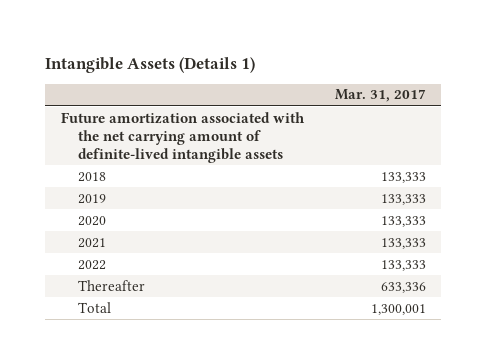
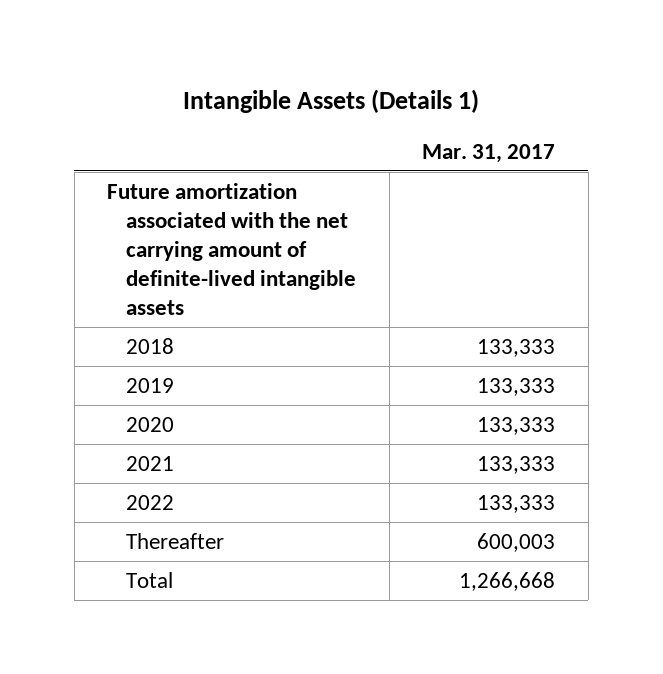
- Thereafter | 633,336
- Total | 1,300,001
+ Thereafter | 600,003
+ Total | 1,266,668

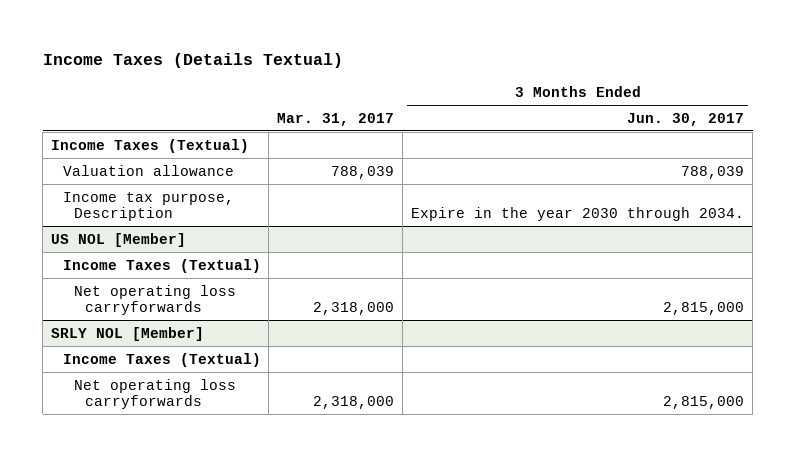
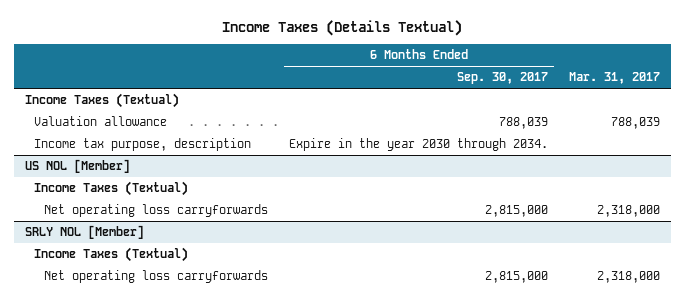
- | Mar. 31, 2017 | 3 Months Ended Jun. 30, 2017
+ | 6 Months Ended Sep. 30, 2017 | Mar. 31, 2017
- Income tax purpose, Description | | Expire in the year 2030 through 2034.
+ Income tax purpose, description | Expire in the year 2030 through 2034. |

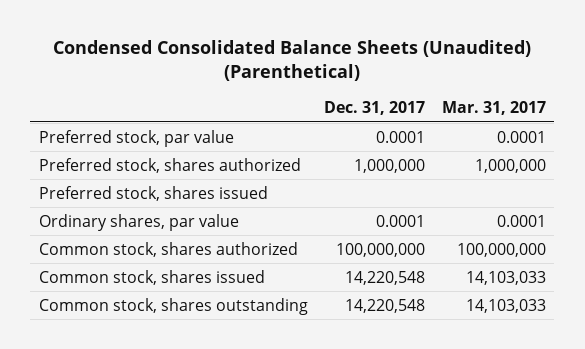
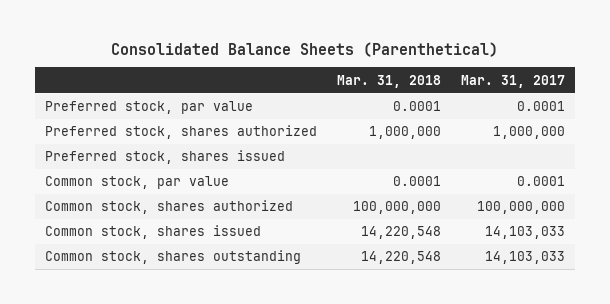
- Condensed Consolidated Balance Sheets (Unaudited) (Parenthetical)
+ Consolidated Balance Sheets (Parenthetical)
- | Dec. 31, 2017 | Mar. 31, 2017
+ | Mar. 31, 2018 | Mar. 31, 2017
- Ordinary shares, par value | 0.0001 | 0.0001
+ Common stock, par value | 0.0001 | 0.0001

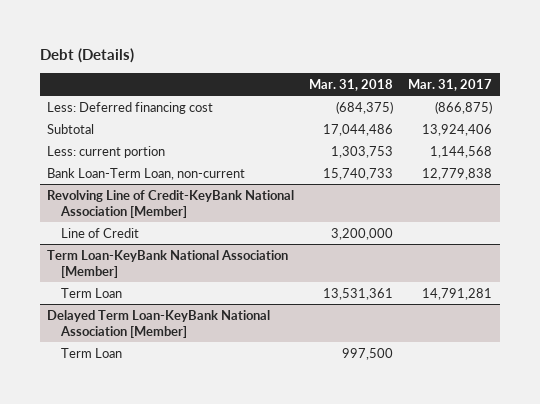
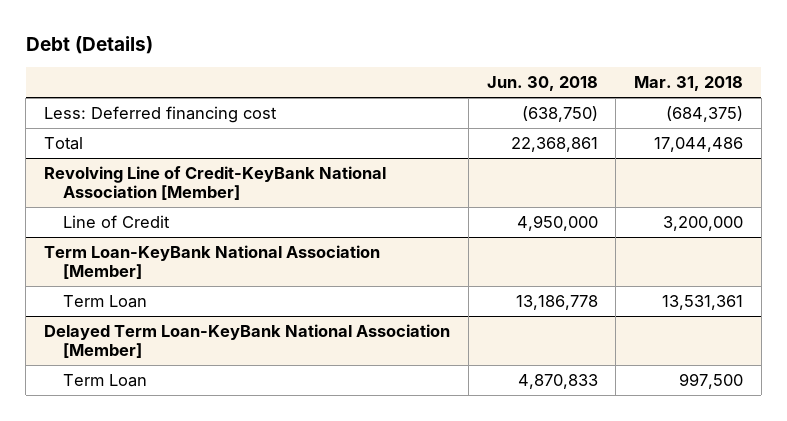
- | Mar. 31, 2018 | Mar. 31, 2017
+ | Jun. 30, 2018 | Mar. 31, 2018
- Subtotal | 17,044,486 | 13,924,406
- Less: current portion | 1,303,753 | 1,144,568
- Bank Loan-Term Loan, non-current | 15,740,733 | 12,779,838
+ Total | 22,368,861 | 17,044,486

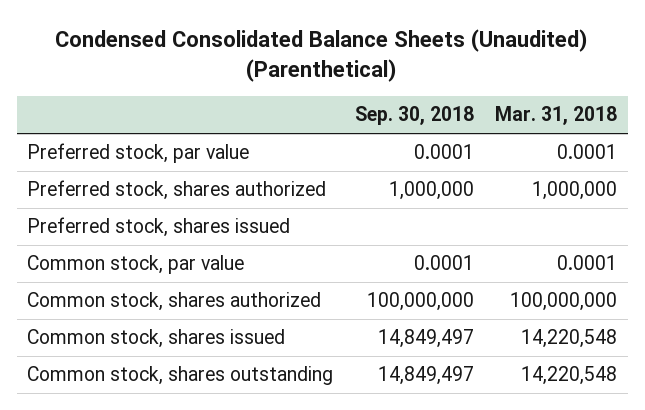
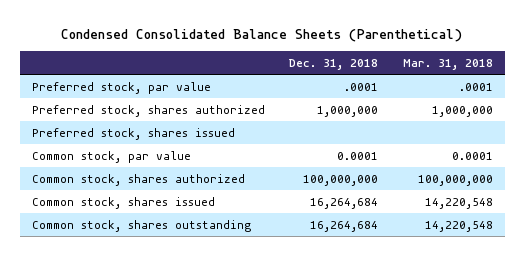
- Condensed Consolidated Balance Sheets (Unaudited) (Parenthetical)
+ Condensed Consolidated Balance Sheets (Parenthetical)
- | Sep. 30, 2018 | Mar. 31, 2018
+ | Dec. 31, 2018 | Mar. 31, 2018
- Preferred stock, par value | 0.0001 | 0.0001
+ Preferred stock, par value | .0001 | .0001

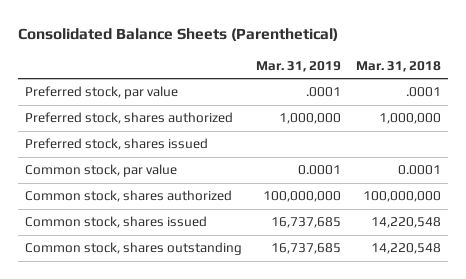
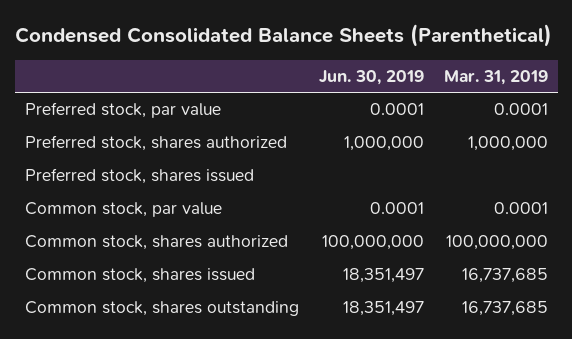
- Consolidated Balance Sheets (Parenthetical)
+ Condensed Consolidated Balance Sheets (Parenthetical)
- | Mar. 31, 2019 | Mar. 31, 2018
+ | Jun. 30, 2019 | Mar. 31, 2019
- Preferred stock, par value | .0001 | .0001
+ Preferred stock, par value | 0.0001 | 0.0001

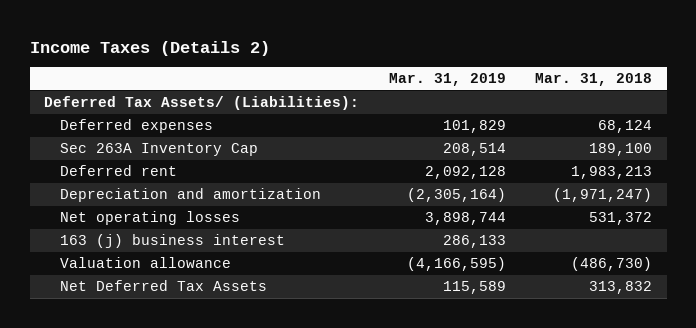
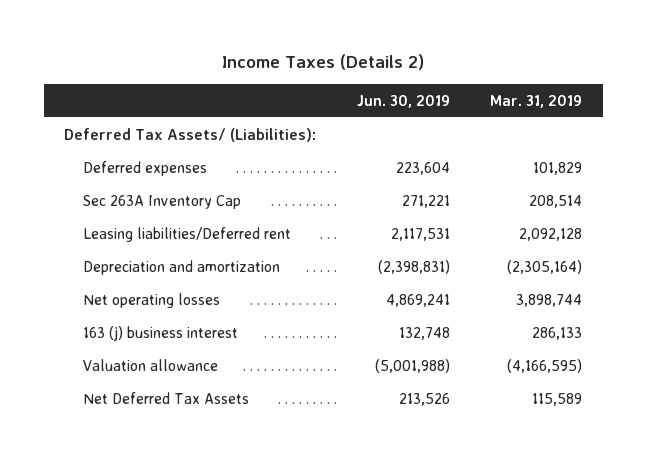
- | Mar. 31, 2019 | Mar. 31, 2018
+ | Jun. 30, 2019 | Mar. 31, 2019
- Deferred rent | 2,092,128 | 1,983,213
+ Leasing liabilities/Deferred rent | 2,117,531 | 2,092,128

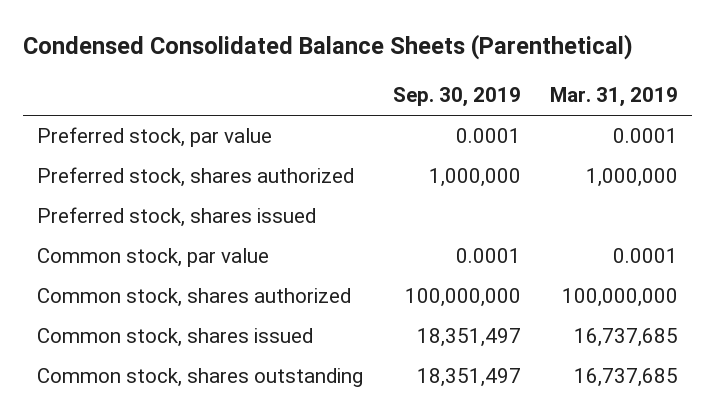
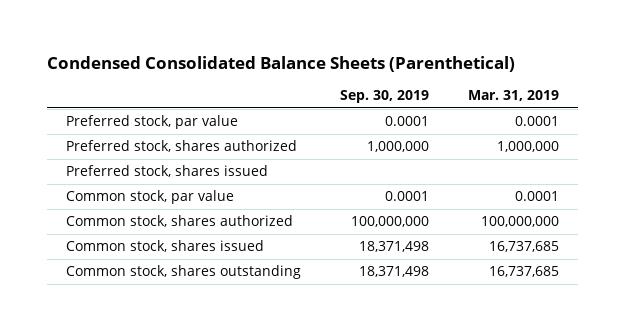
- Common stock, shares issued | 18,351,497 | 16,737,685
- Common stock, shares outstanding | 18,351,497 | 16,737,685
+ Common stock, shares issued | 18,371,498 | 16,737,685
+ Common stock, shares outstanding | 18,371,498 | 16,737,685

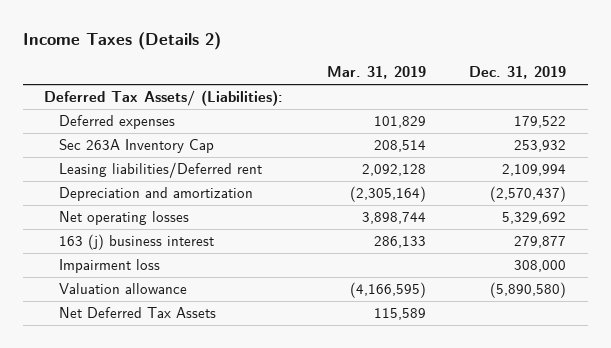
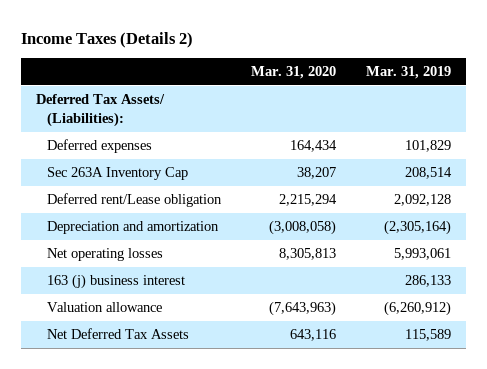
- | Mar. 31, 2019 | Dec. 31, 2019
+ | Mar. 31, 2020 | Mar. 31, 2019
- Leasing liabilities/Deferred rent | 2,092,128 | 2,109,994
+ Deferred rent/Lease obligation | 2,215,294 | 2,092,128
- Net operating losses | 3,898,744 | 5,329,692
+ Net operating losses | 8,305,813 | 5,993,061
- Impairment loss | | 308,000
- Valuation allowance | (4,166,595) | (5,890,580)
+ Valuation allowance | (7,643,963) | (6,260,912)

